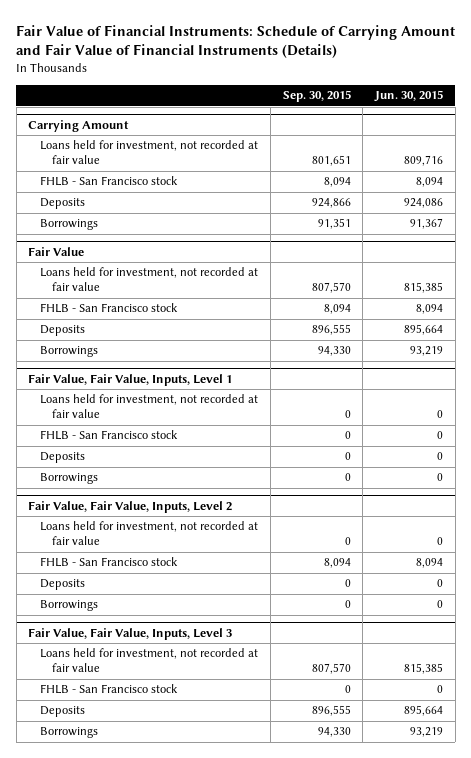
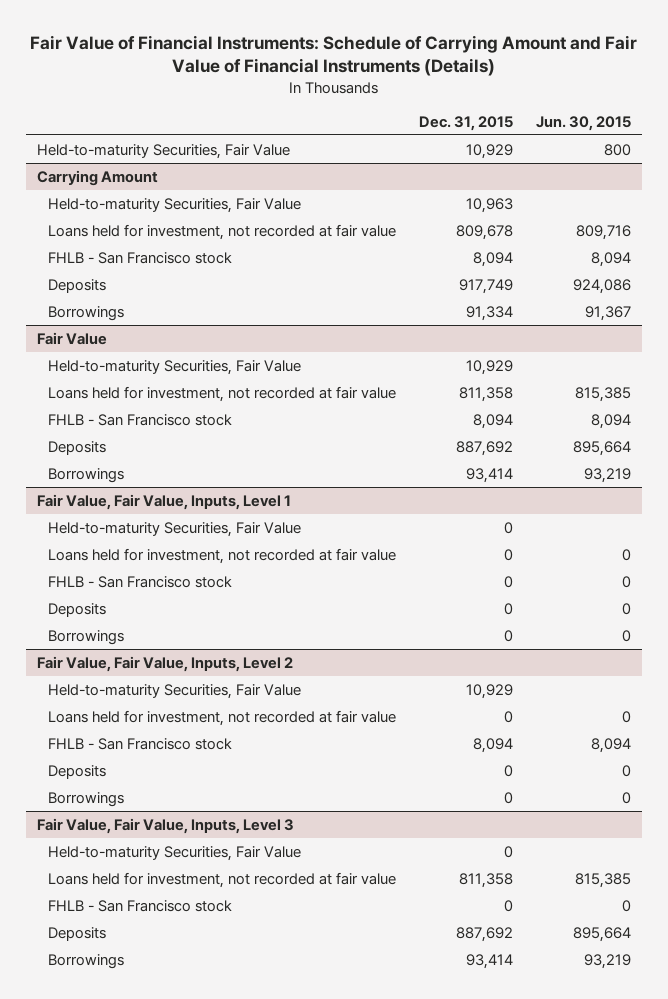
- | Sep. 30, 2015 | Jun. 30, 2015
+ | Dec. 31, 2015 | Jun. 30, 2015
+ Held-to-maturity Securities, Fair Value | 10,929 | 800
@ Carrying Amount
+ Held-to-maturity Securities, Fair Value | 10,963 |
@ Fair Value
+ Held-to-maturity Securities, Fair Value | 10,929 |
@ Fair Value, Fair Value, Inputs, Level 1
+ Held-to-maturity Securities, Fair Value | 0 |
@ Fair Value, Fair Value, Inputs, Level 2
+ Held-to-maturity Securities, Fair Value | 10,929 |
@ Fair Value, Fair Value, Inputs, Level 3
+ Held-to-maturity Securities, Fair Value | 0 |

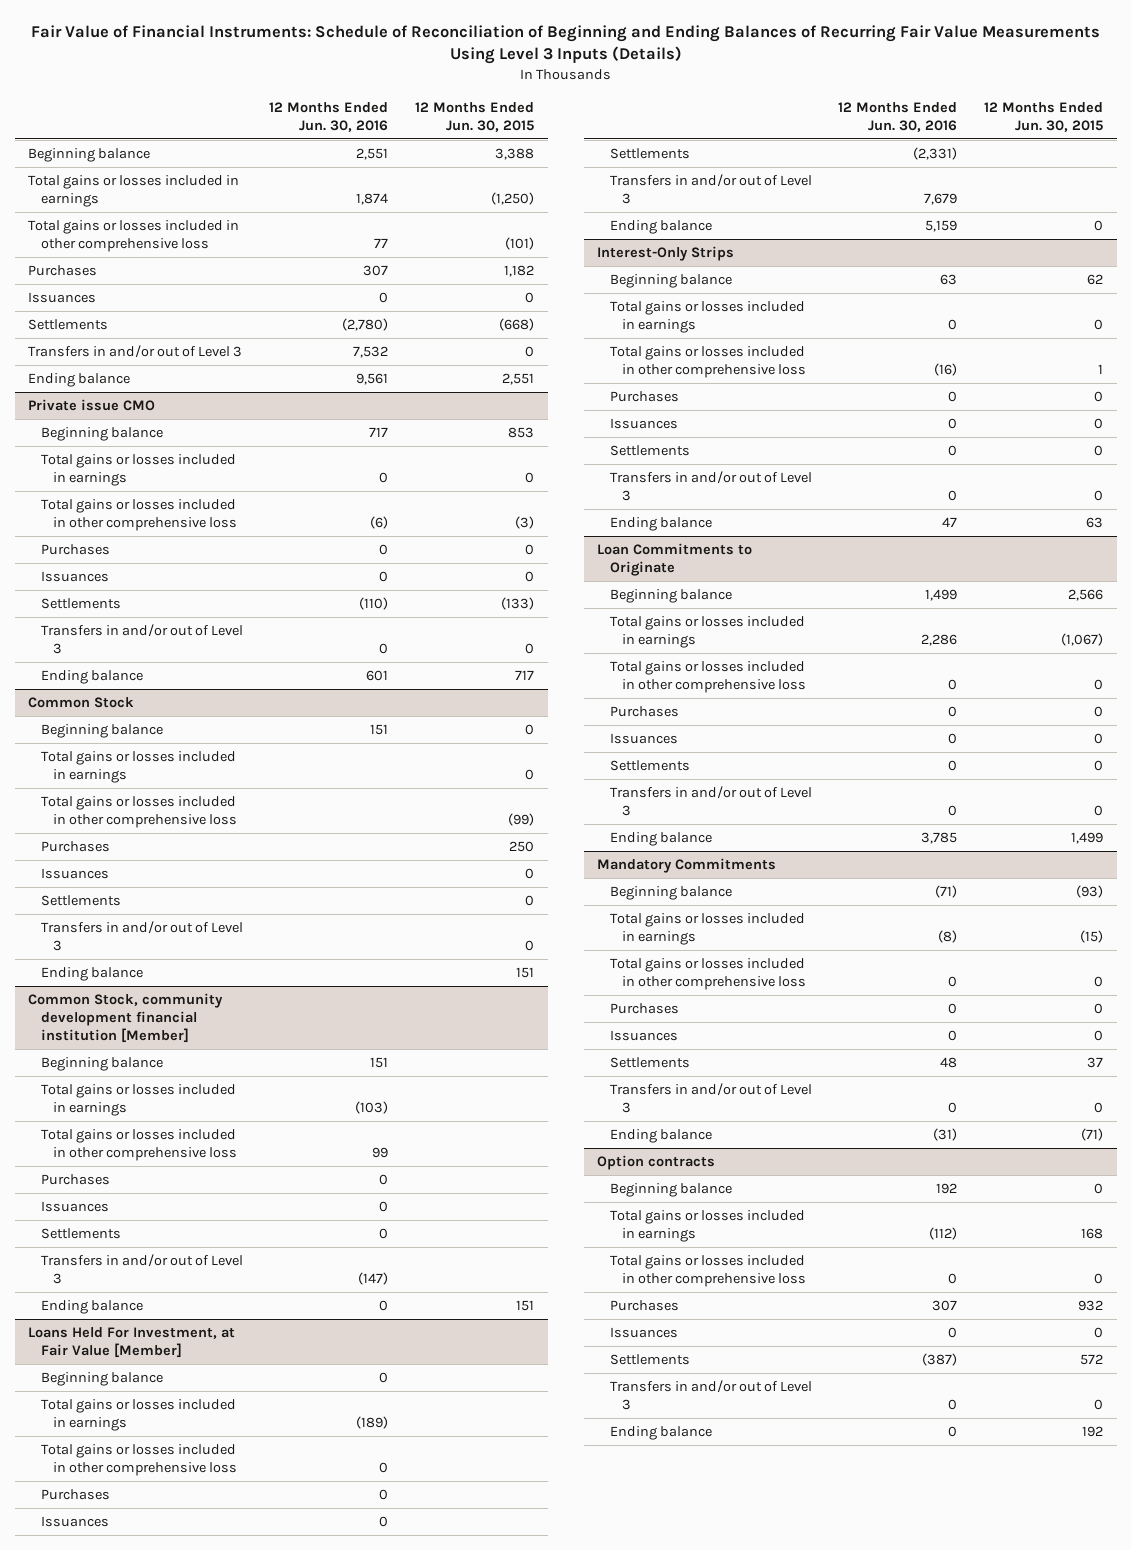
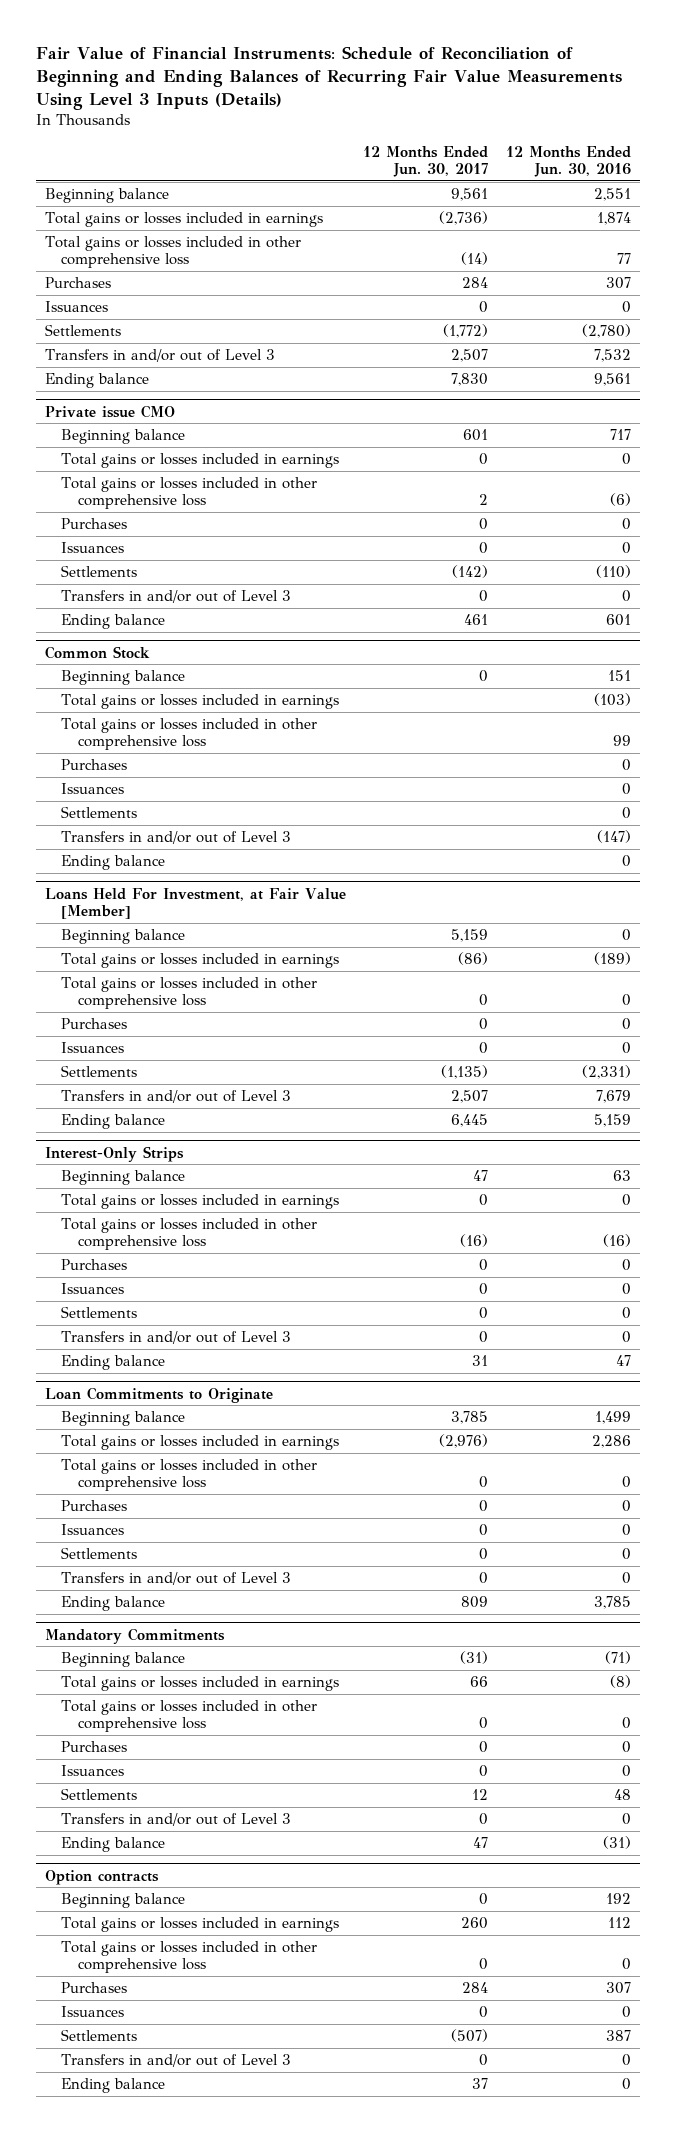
- | 12 Months Ended Jun. 30, 2016 | 12 Months Ended Jun. 30, 2015
+ | 12 Months Ended Jun. 30, 2017 | 12 Months Ended Jun. 30, 2016
@ Common Stock
- Total gains or losses included in earnings | | 0
- Total gains or losses included in other comprehensive loss | | (99)
- Purchases | | 250
- Issuances | | 0
- Settlements | | 0
- Transfers in and/or out of Level 3 | | 0
- Ending balance | | 151
- Common Stock, community development financial institution [Member]
- Beginning balance | 151 |
@ Option contracts
- Total gains or losses included in earnings | (112) | 168
+ Total gains or losses included in earnings | 260 | 112
- Settlements | (387) | 572
+ Settlements | (507) | 387

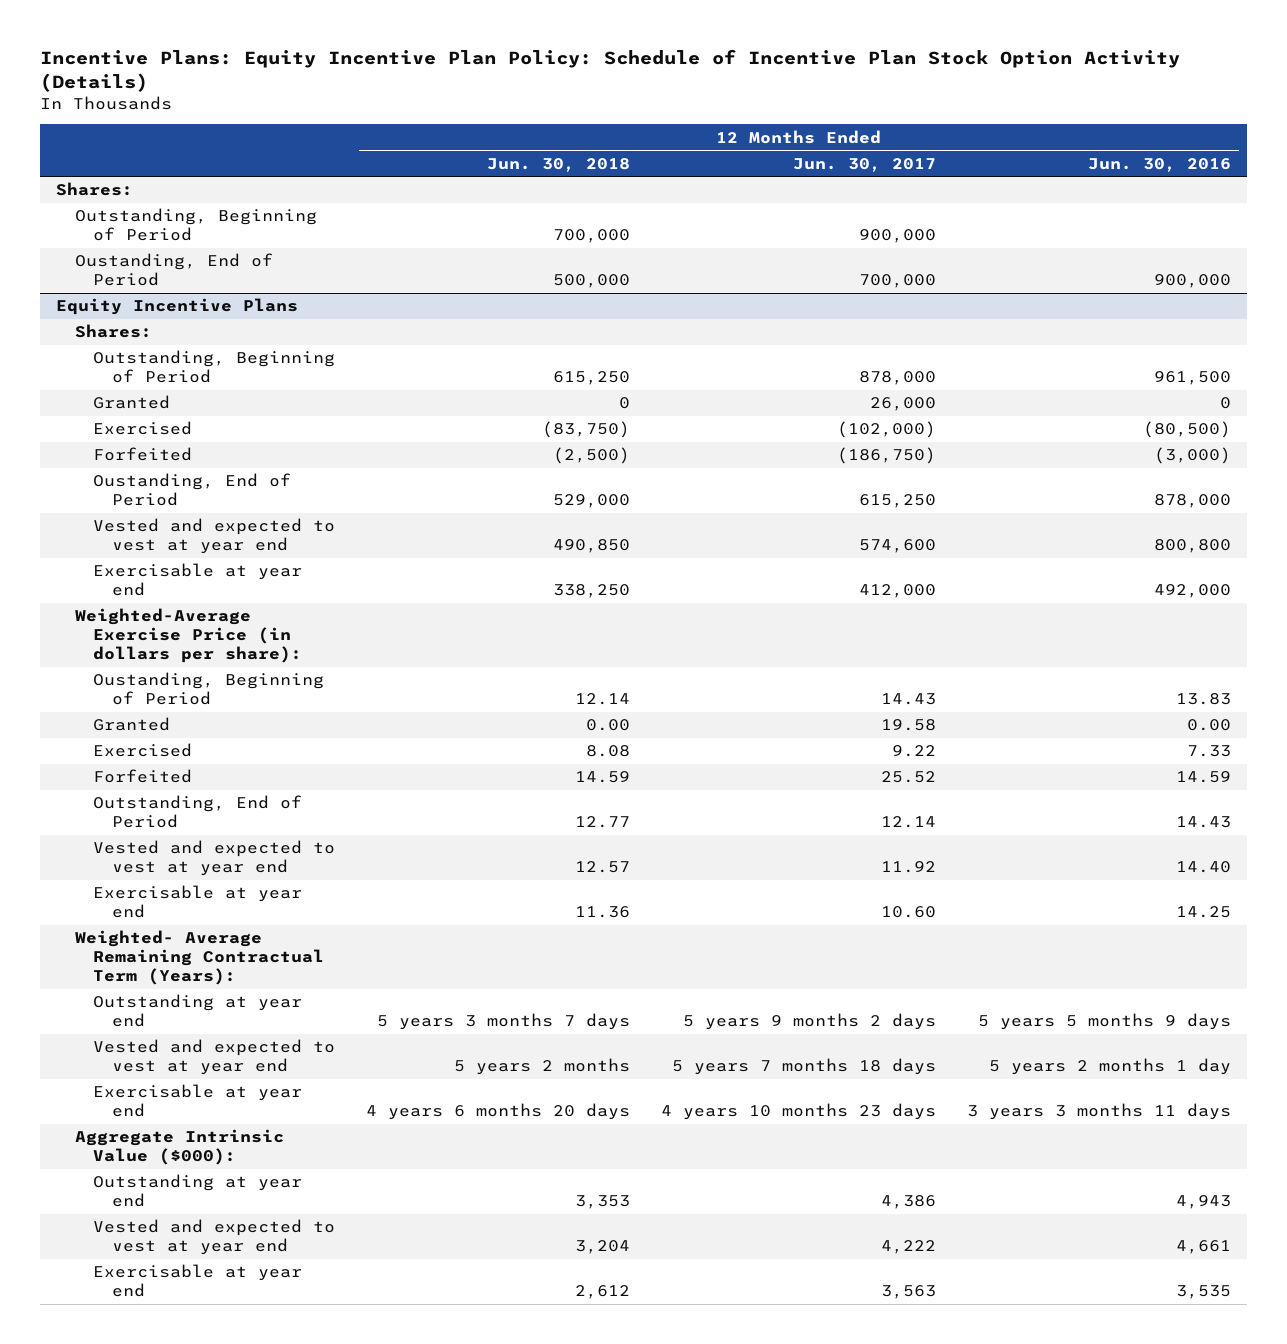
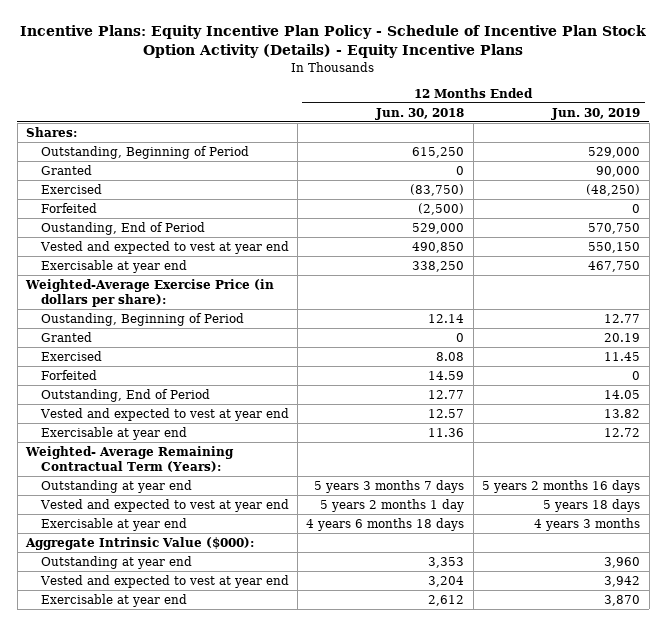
- Incentive Plans: Equity Incentive Plan Policy: Schedule of Incentive Plan Stock Option Activity (Details)
+ Incentive Plans: Equity Incentive Plan Policy - Schedule of Incentive Plan Stock Option Activity (Details) - Equity Incentive Plans
- | 12 Months Ended Jun. 30, 2018 | 12 Months Ended Jun. 30, 2017 | 12 Months Ended Jun. 30, 2016
+ | 12 Months Ended Jun. 30, 2018 | 12 Months Ended Jun. 30, 2019
- Outstanding, Beginning of Period | 700,000 | 900,000 |
- Oustanding, End of Period | 500,000 | 700,000 | 900,000
- Equity Incentive Plans
- Shares:
- Granted | 0.00 | 19.58 | 0.00
+ Granted | 0 | 20.19
- Vested and expected to vest at year end | 5 years 2 months | 5 years 7 months 18 days | 5 years 2 months 1 day
- Exercisable at year end | 4 years 6 months 20 days | 4 years 10 months 23 days | 3 years 3 months 11 days
+ Vested and expected to vest at year end | 5 years 2 months 1 day | 5 years 18 days
+ Exercisable at year end | 4 years 6 months 18 days | 4 years 3 months

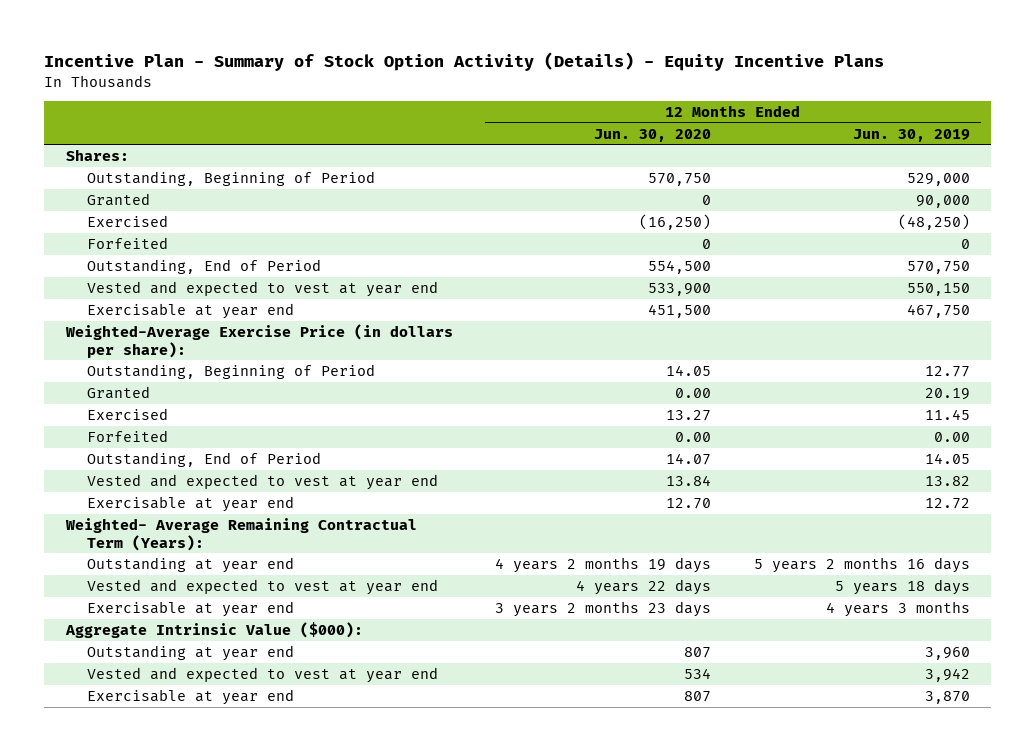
- Incentive Plans: Equity Incentive Plan Policy - Schedule of Incentive Plan Stock Option Activity (Details) - Equity Incentive Plans
+ Incentive Plan - Summary of Stock Option Activity (Details) - Equity Incentive Plans
- | 12 Months Ended Jun. 30, 2018 | 12 Months Ended Jun. 30, 2019
+ | 12 Months Ended Jun. 30, 2020 | 12 Months Ended Jun. 30, 2019
- Oustanding, End of Period | 529,000 | 570,750
+ Outstanding, End of Period | 554,500 | 570,750
- Oustanding, Beginning of Period | 12.14 | 12.77
+ Outstanding, Beginning of Period | 14.05 | 12.77
- Forfeited | 14.59 | 0
+ Forfeited | 0.00 | 0.00

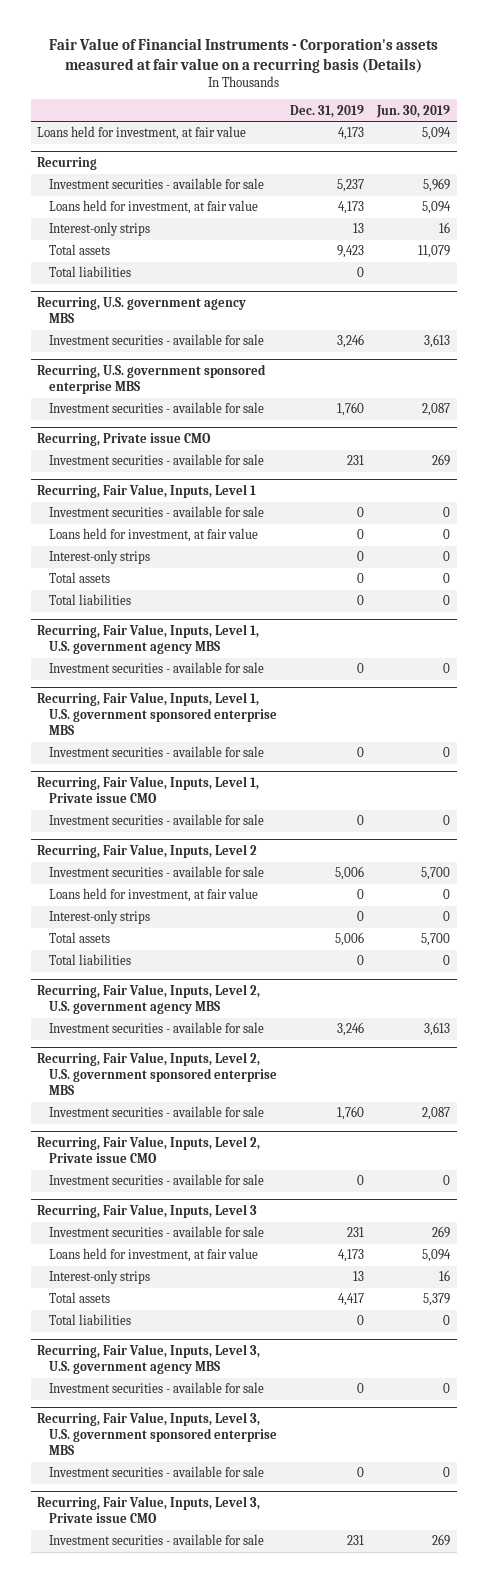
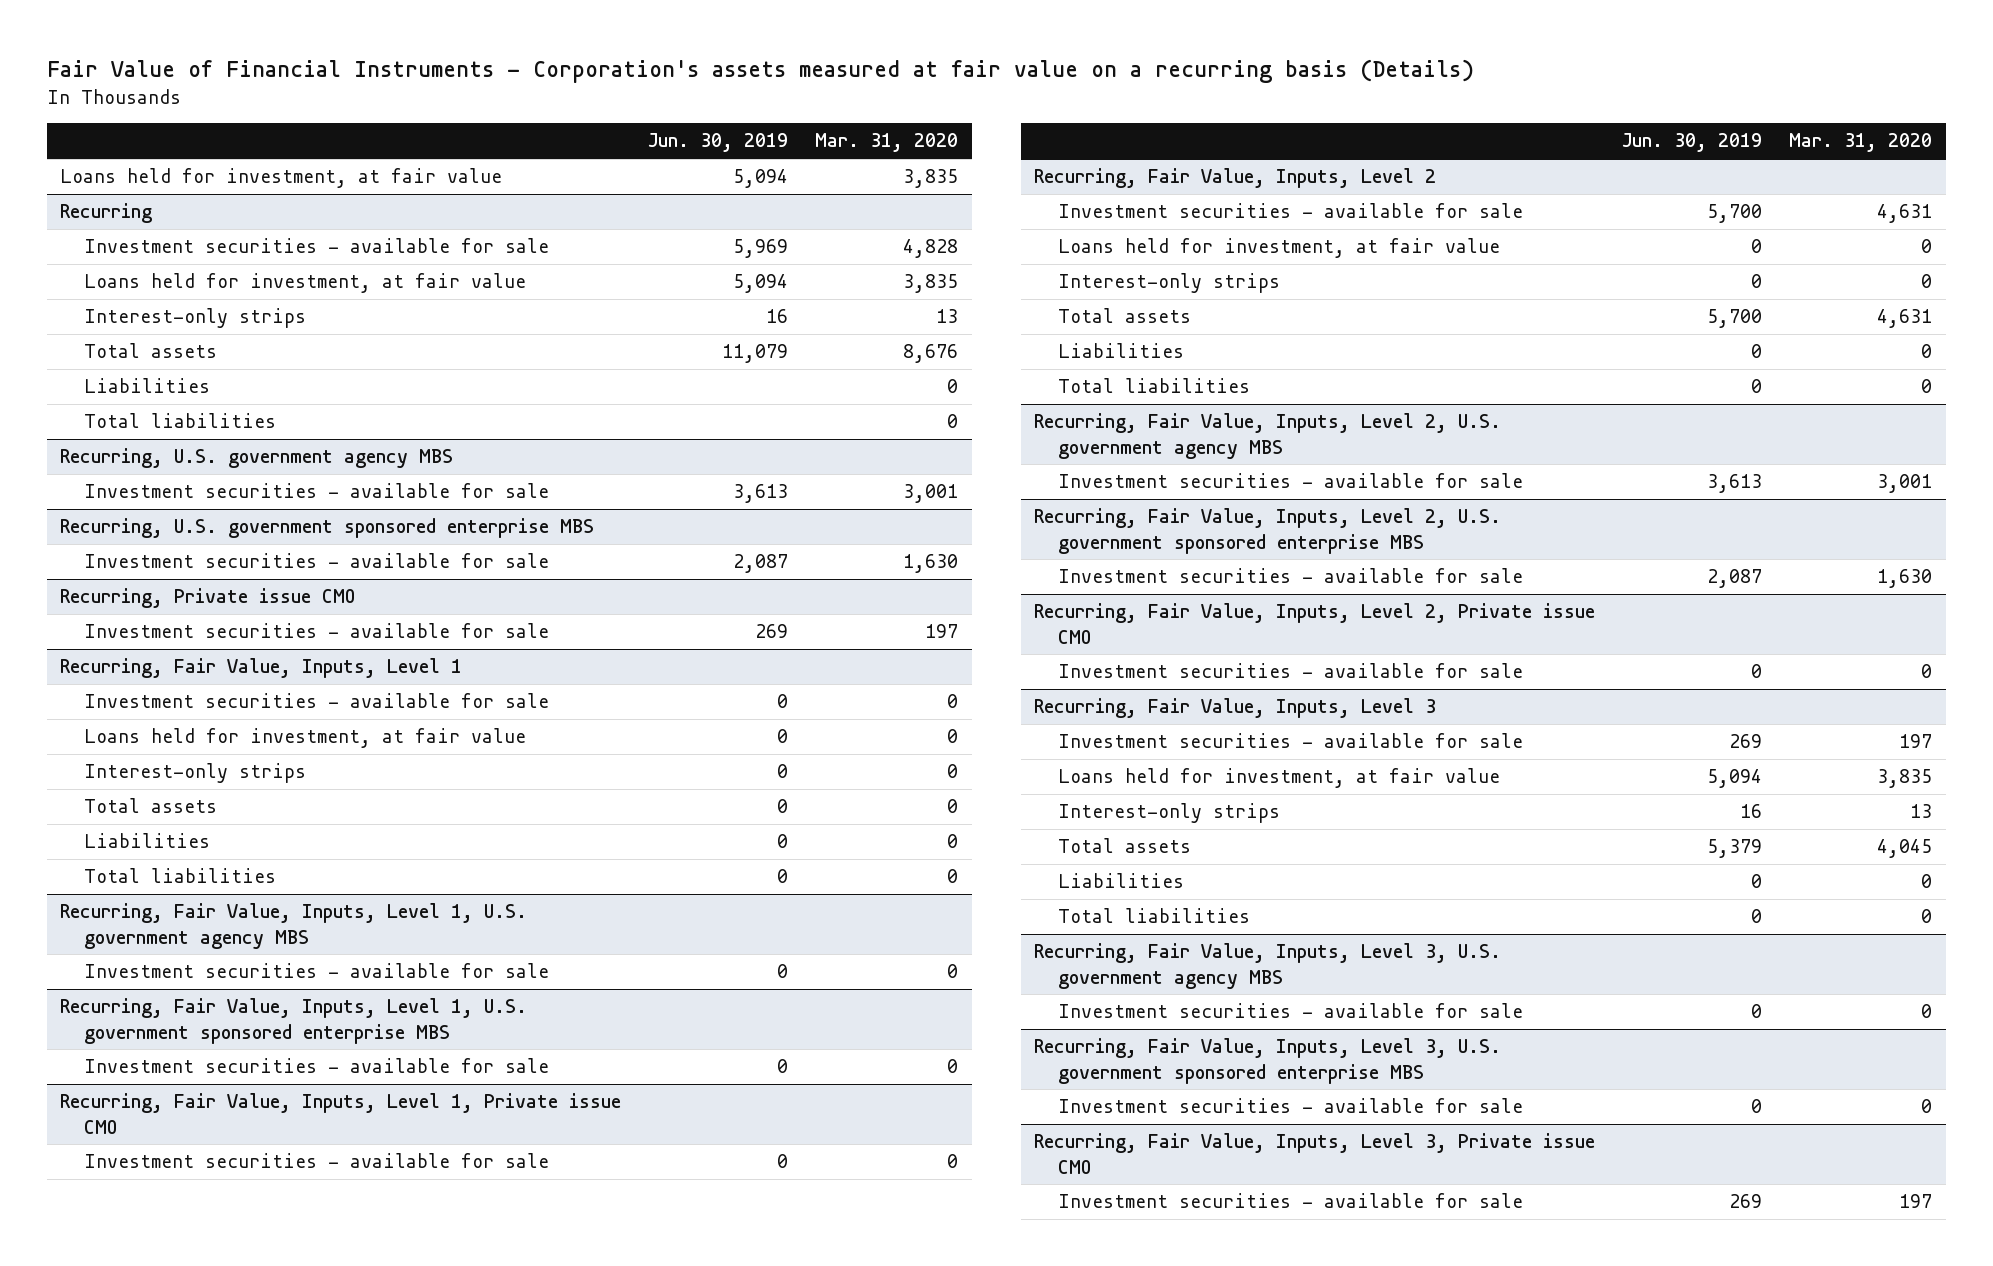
- | Dec. 31, 2019 | Jun. 30, 2019
+ | Jun. 30, 2019 | Mar. 31, 2020
@ Recurring
+ Liabilities | | 0
@ Recurring, Fair Value, Inputs, Level 1
+ Liabilities | 0 | 0
@ Recurring, Fair Value, Inputs, Level 2
+ Liabilities | 0 | 0
@ Recurring, Fair Value, Inputs, Level 3
+ Liabilities | 0 | 0

